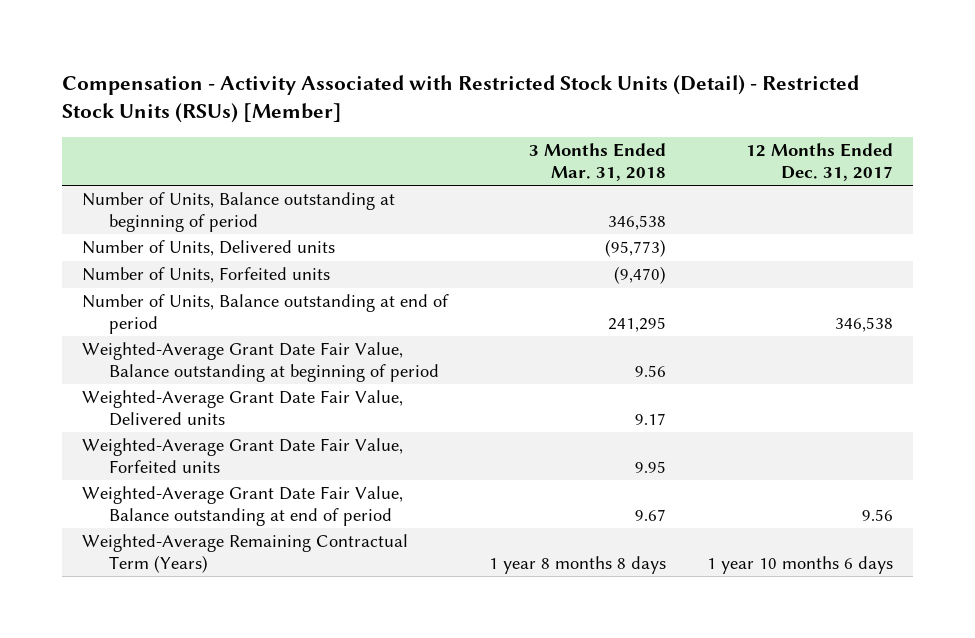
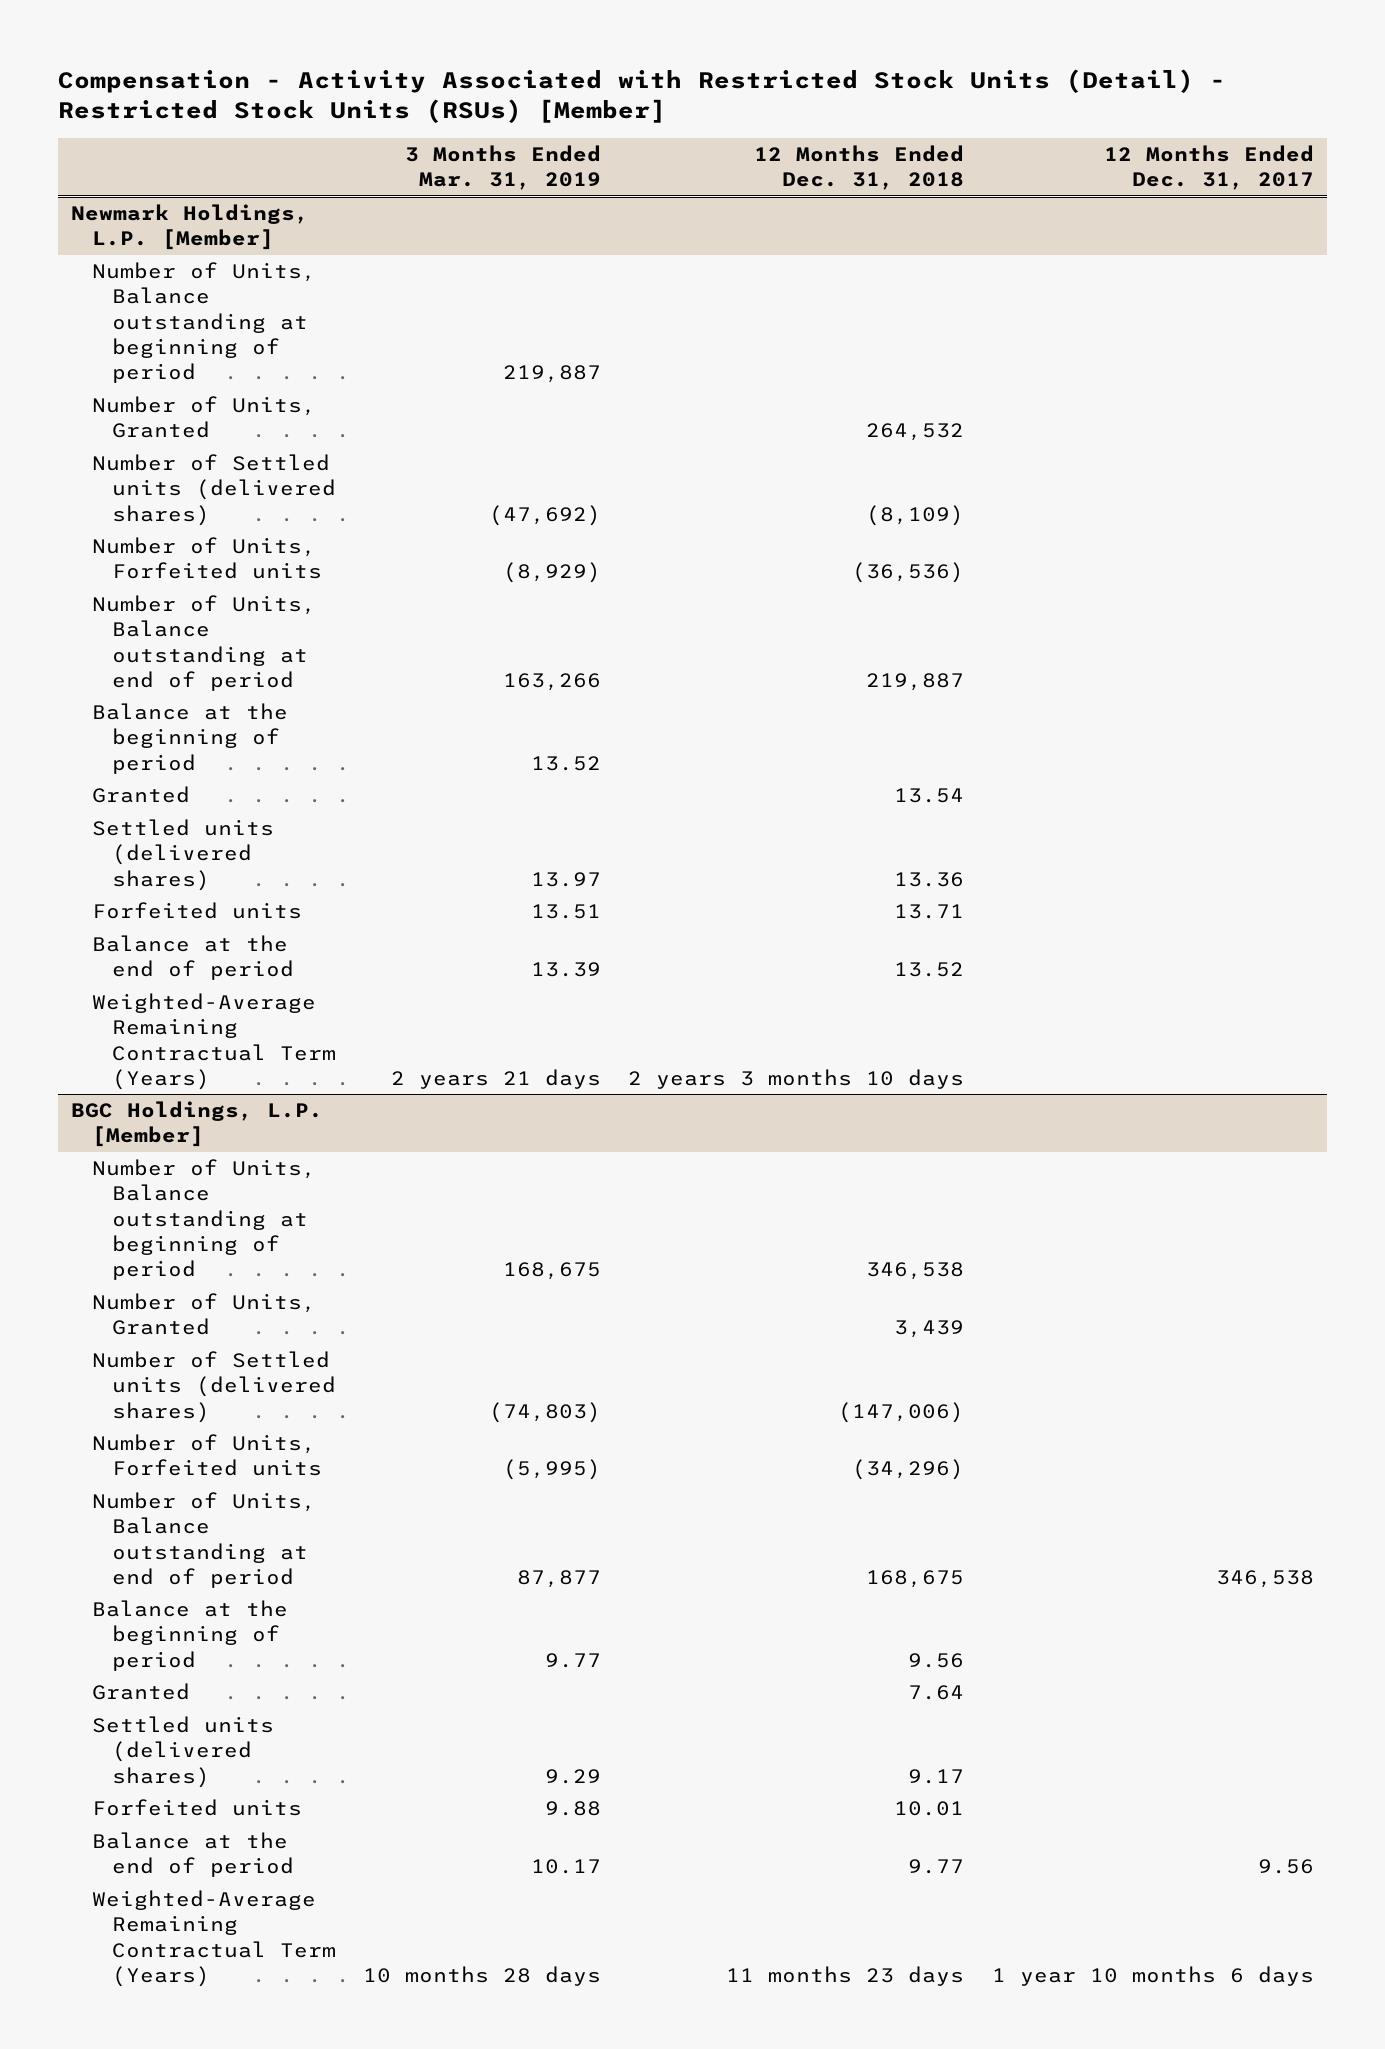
- | 3 Months Ended Mar. 31, 2018 | 12 Months Ended Dec. 31, 2017
+ | 3 Months Ended Mar. 31, 2019 | 12 Months Ended Dec. 31, 2018 | 12 Months Ended Dec. 31, 2017
+ Newmark Holdings, L.P. [Member]
+ Number of Units, Balance outstanding at beginning of period | 219,887 | |
+ Number of Units, Granted | | 264,532 |
+ Number of Settled units (delivered shares) | (47,692) | (8,109) |
+ Number of Units, Forfeited units | (8,929) | (36,536) |
+ Number of Units, Balance outstanding at end of period | 163,266 | 219,887 |
+ Balance at the beginning of period | 13.52 | |
+ Granted | | 13.54 |
+ Settled units (delivered shares) | 13.97 | 13.36 |
+ Forfeited units | 13.51 | 13.71 |
+ Balance at the end of period | 13.39 | 13.52 |
+ Weighted-Average Remaining Contractual Term (Years) | 2 years 21 days | 2 years 3 months 10 days |
+ BGC Holdings, L.P. [Member]
- Number of Units, Delivered units | (95,773) |
+ Number of Units, Granted | | 3,439 |
+ Number of Settled units (delivered shares) | (74,803) | (147,006) |
- Weighted-Average Grant Date Fair Value, Balance outstanding at beginning of period | 9.56 |
- Weighted-Average Grant Date Fair Value, Delivered units | 9.17 |
- Weighted-Average Grant Date Fair Value, Forfeited units | 9.95 |
- Weighted-Average Grant Date Fair Value, Balance outstanding at end of period | 9.67 | 9.56
+ Balance at the beginning of period | 9.77 | 9.56 |
+ Granted | | 7.64 |
+ Settled units (delivered shares) | 9.29 | 9.17 |
+ Forfeited units | 9.88 | 10.01 |
+ Balance at the end of period | 10.17 | 9.77 | 9.56

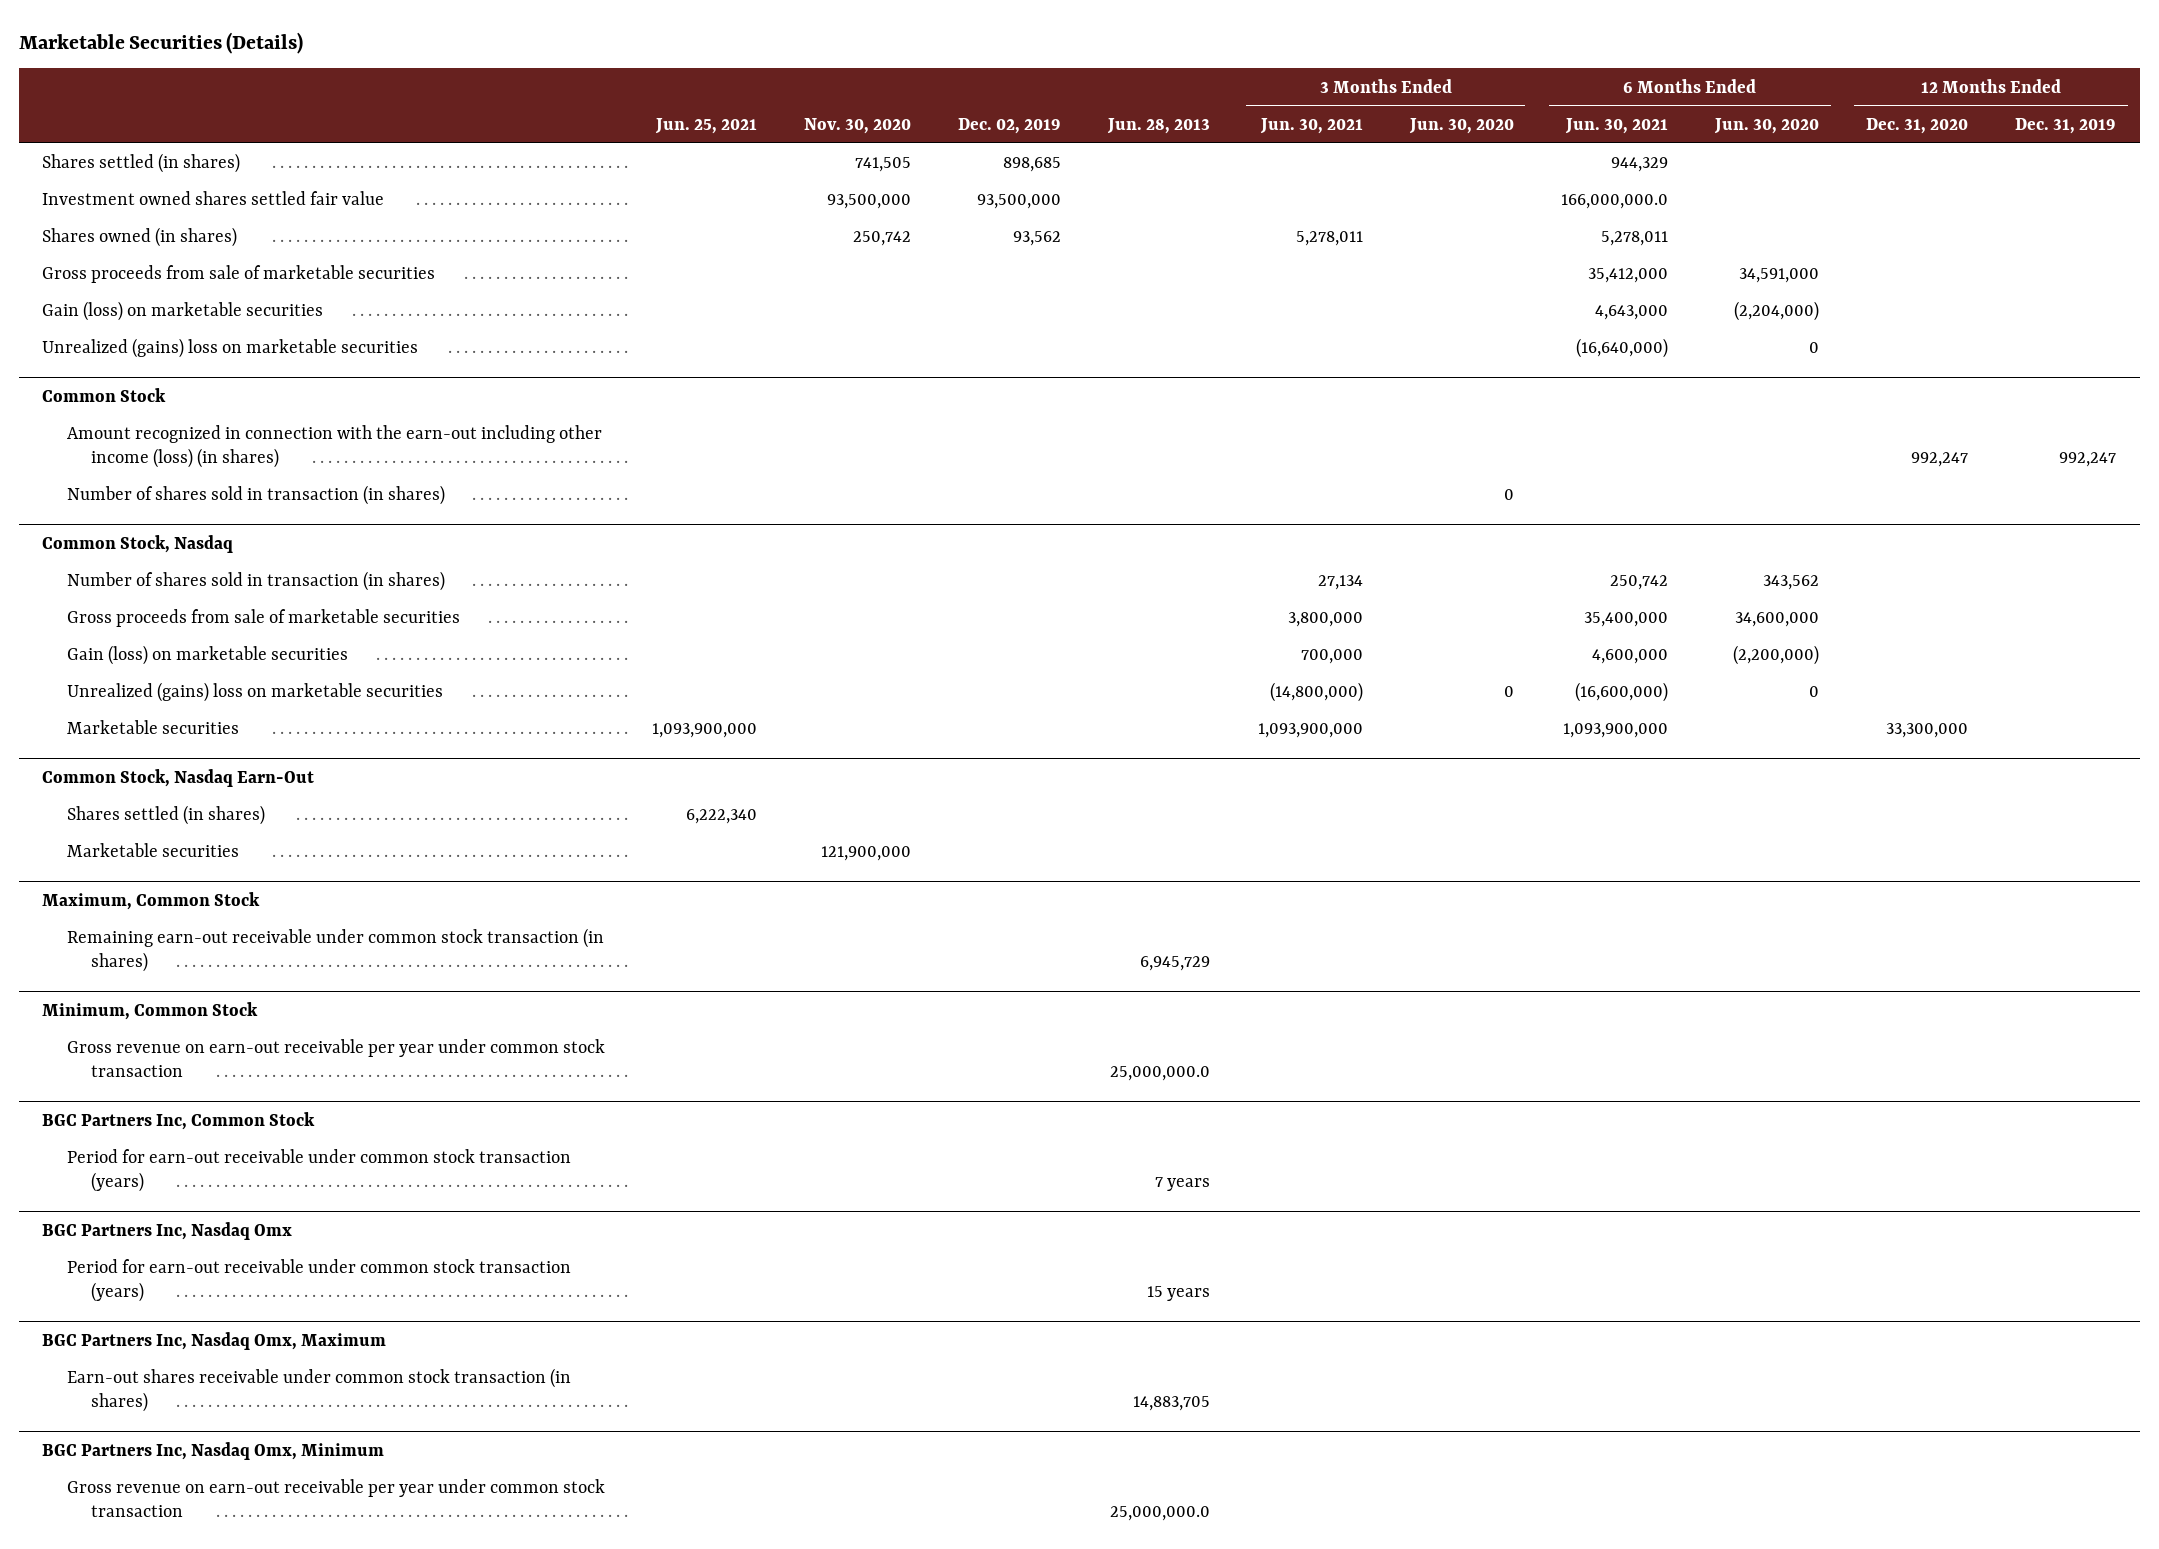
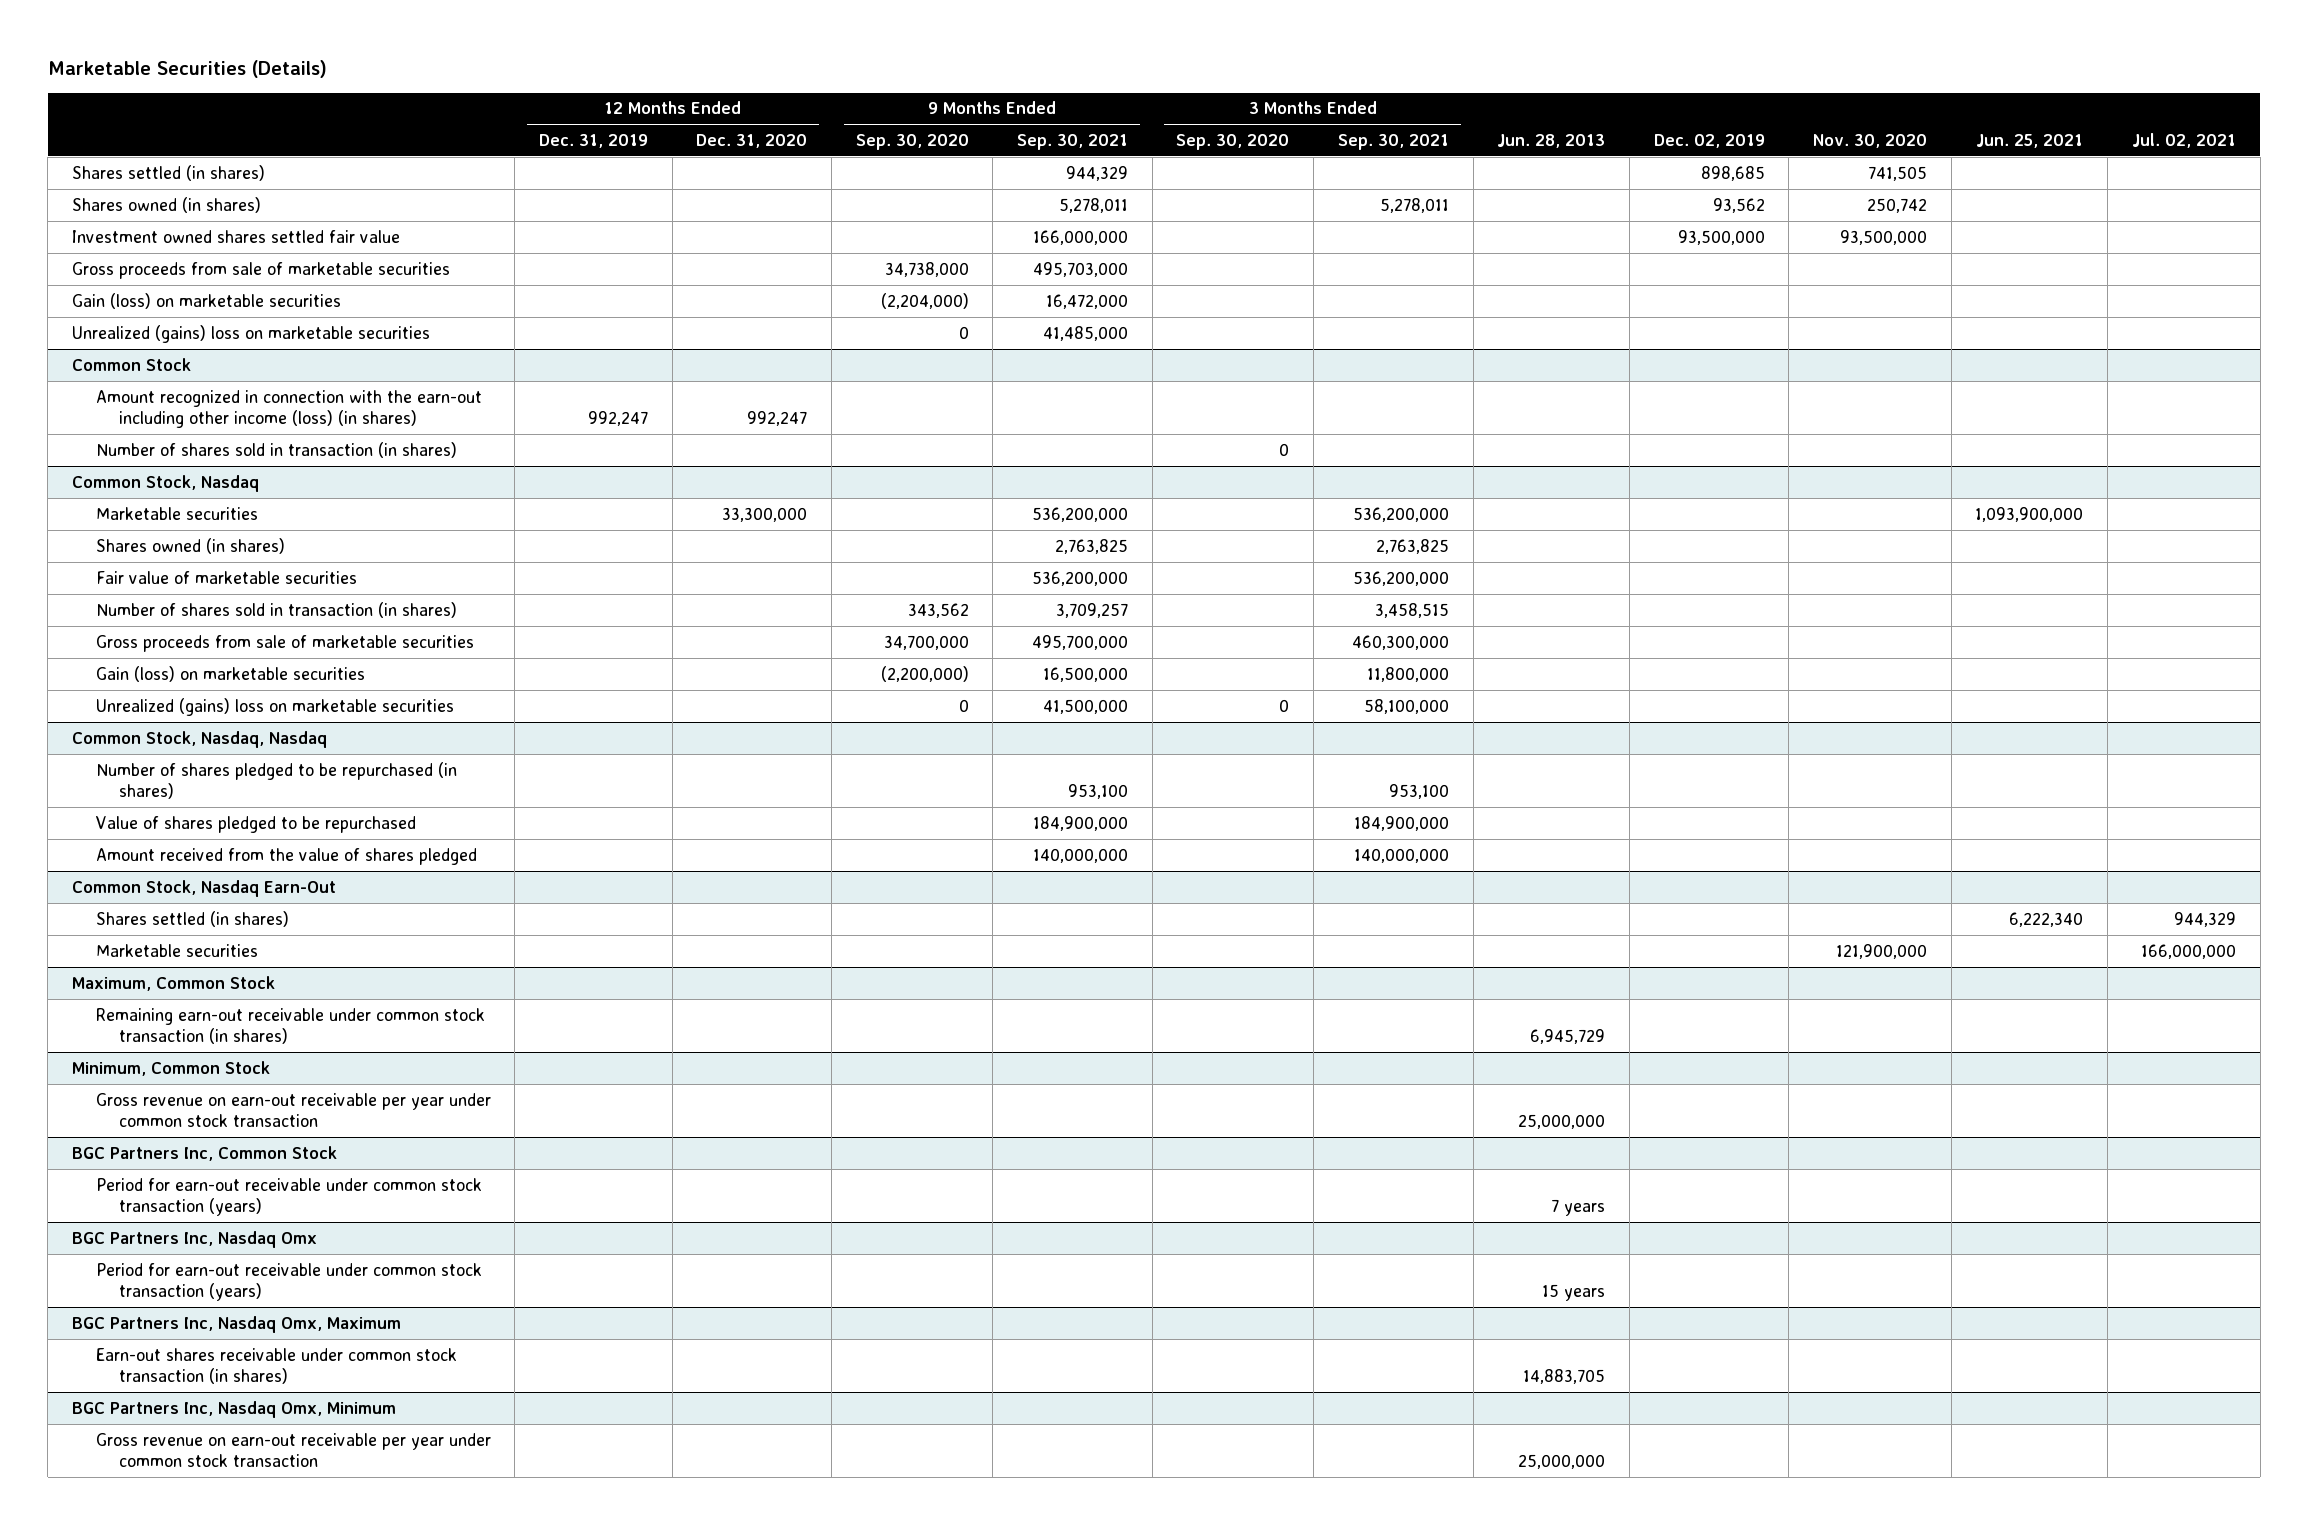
- | Jun. 25, 2021 | Nov. 30, 2020 | Dec. 02, 2019 | Jun. 28, 2013 | 3 Months Ended Jun. 30, 2021 | 3 Months Ended Jun. 30, 2020 | 6 Months Ended Jun. 30, 2021 | 6 Months Ended Jun. 30, 2020 | 12 Months Ended Dec. 31, 2020 | 12 Months Ended Dec. 31, 2019
+ | 12 Months Ended Dec. 31, 2019 | 12 Months Ended Dec. 31, 2020 | 9 Months Ended Sep. 30, 2020 | 9 Months Ended Sep. 30, 2021 | 3 Months Ended Sep. 30, 2020 | 3 Months Ended Sep. 30, 2021 | Jun. 28, 2013 | Dec. 02, 2019 | Nov. 30, 2020 | Jun. 25, 2021 | Jul. 02, 2021
moved down: Investment owned shares settled fair value | | | | 166,000,000 | | | | 93,500,000 | 93,500,000 | |
@ Common Stock, Nasdaq
moved up: Marketable securities | | 33,300,000 | | 536,200,000 | | 536,200,000 | | | | 1,093,900,000 |
+ Shares owned (in shares) | | | | 2,763,825 | | 2,763,825 | | | | |
+ Fair value of marketable securities | | | | 536,200,000 | | 536,200,000 | | | | |
+ Common Stock, Nasdaq, Nasdaq
+ Number of shares pledged to be repurchased (in shares) | | | | 953,100 | | 953,100 | | | | |
+ Value of shares pledged to be repurchased | | | | 184,900,000 | | 184,900,000 | | | | |
+ Amount received from the value of shares pledged | | | | 140,000,000 | | 140,000,000 | | | | |
@ Minimum, Common Stock
- Gross revenue on earn-out receivable per year under common stock transaction | | | | 25,000,000.0 | | | | | |
+ Gross revenue on earn-out receivable per year under common stock transaction | | | | | | | 25,000,000 | | | |
@ BGC Partners Inc, Nasdaq Omx, Minimum
- Gross revenue on earn-out receivable per year under common stock transaction | | | | 25,000,000.0 | | | | | |
+ Gross revenue on earn-out receivable per year under common stock transaction | | | | | | | 25,000,000 | | | |

